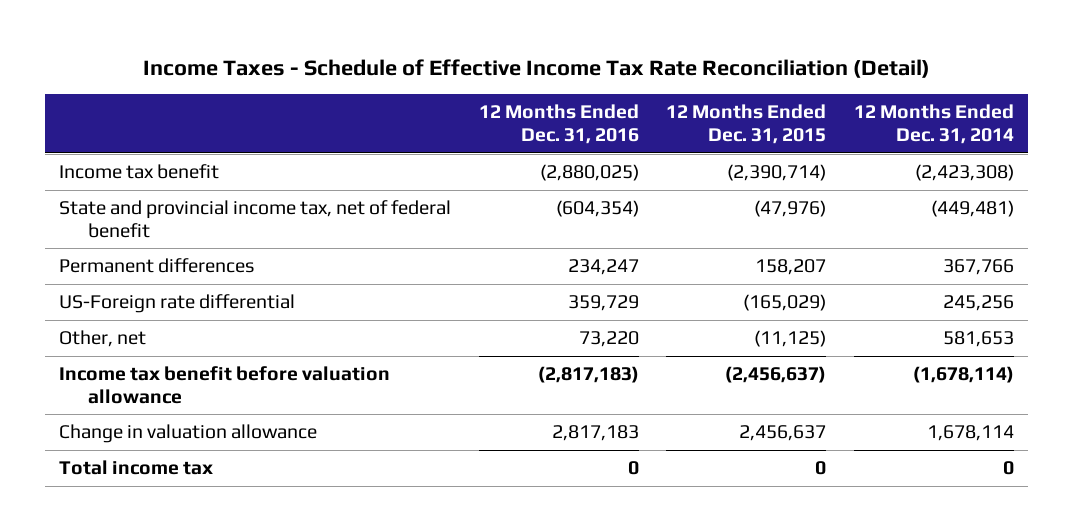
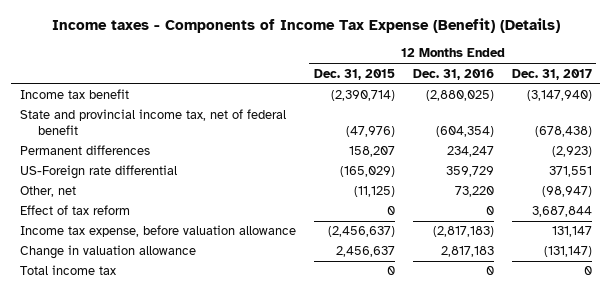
- Income Taxes - Schedule of Effective Income Tax Rate Reconciliation (Detail)
+ Income taxes - Components of Income Tax Expense (Benefit) (Details)
- | 12 Months Ended Dec. 31, 2016 | 12 Months Ended Dec. 31, 2015 | 12 Months Ended Dec. 31, 2014
+ | 12 Months Ended Dec. 31, 2015 | 12 Months Ended Dec. 31, 2016 | 12 Months Ended Dec. 31, 2017
- Income tax benefit before valuation allowance | (2,817,183) | (2,456,637) | (1,678,114)
+ Effect of tax reform | 0 | 0 | 3,687,844
+ Income tax expense, before valuation allowance | (2,456,637) | (2,817,183) | 131,147

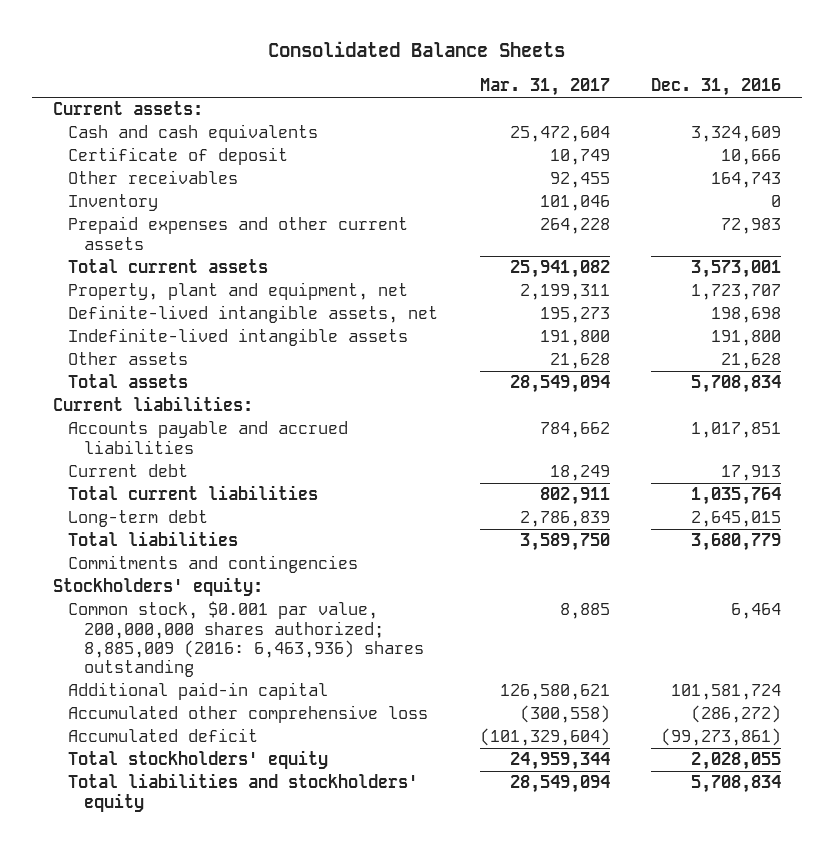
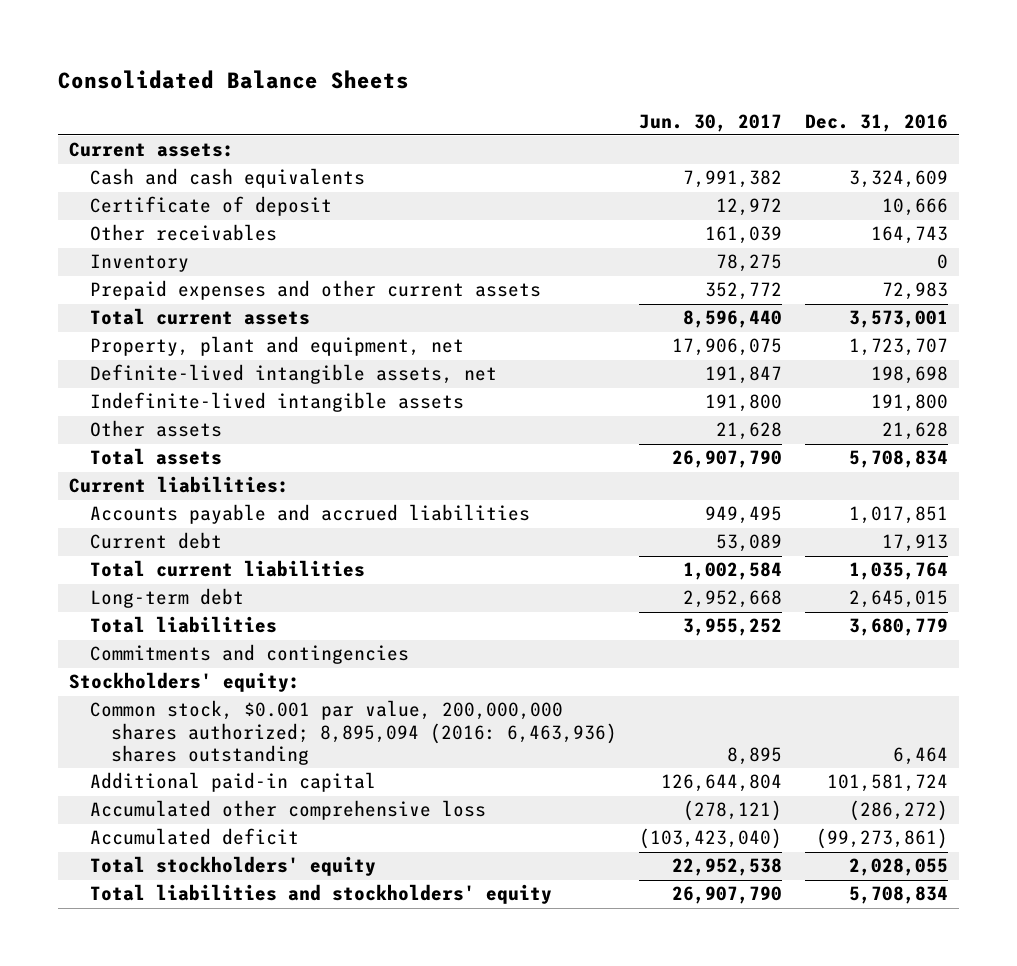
- | Mar. 31, 2017 | Dec. 31, 2016
+ | Jun. 30, 2017 | Dec. 31, 2016
- Common stock, $0.001 par value, 200,000,000 shares authorized; 8,885,009 (2016: 6,463,936) shares outstanding | 8,885 | 6,464
+ Common stock, $0.001 par value, 200,000,000 shares authorized; 8,895,094 (2016: 6,463,936) shares outstanding | 8,895 | 6,464

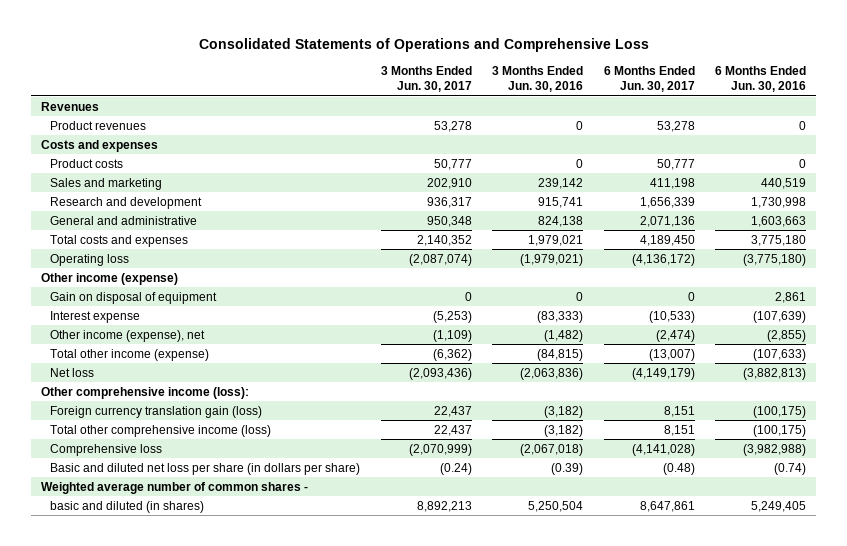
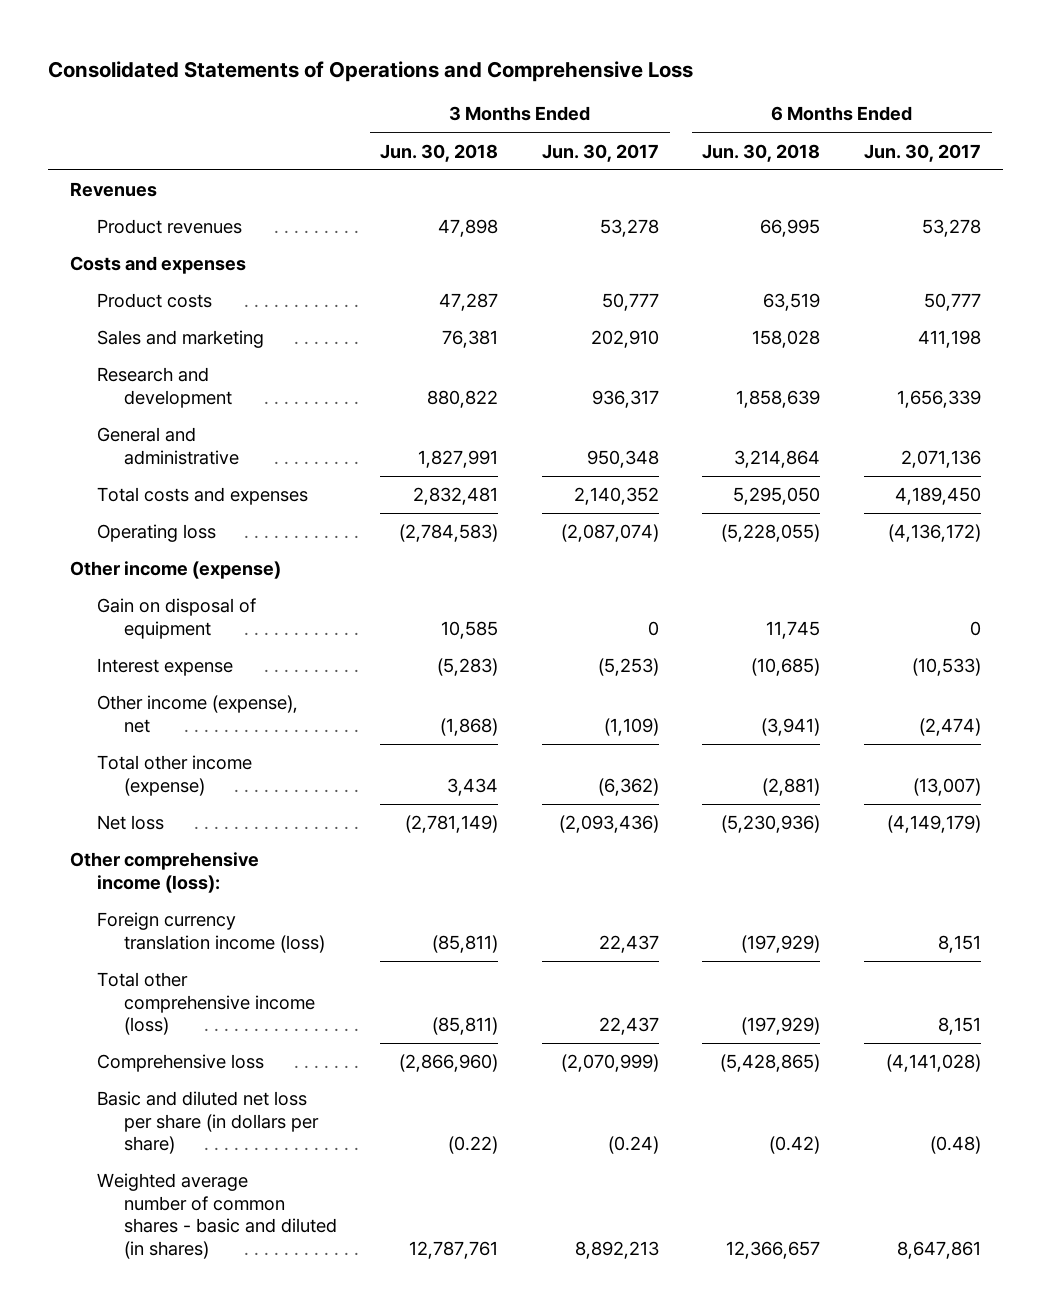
- | 3 Months Ended Jun. 30, 2017 | 3 Months Ended Jun. 30, 2016 | 6 Months Ended Jun. 30, 2017 | 6 Months Ended Jun. 30, 2016
+ | 3 Months Ended Jun. 30, 2018 | 3 Months Ended Jun. 30, 2017 | 6 Months Ended Jun. 30, 2018 | 6 Months Ended Jun. 30, 2017
- Foreign currency translation gain (loss) | 22,437 | (3,182) | 8,151 | (100,175)
+ Foreign currency translation income (loss) | (85,811) | 22,437 | (197,929) | 8,151
- Weighted average number of common shares -
- basic and diluted (in shares) | 8,892,213 | 5,250,504 | 8,647,861 | 5,249,405
+ Weighted average number of common shares - basic and diluted (in shares) | 12,787,761 | 8,892,213 | 12,366,657 | 8,647,861

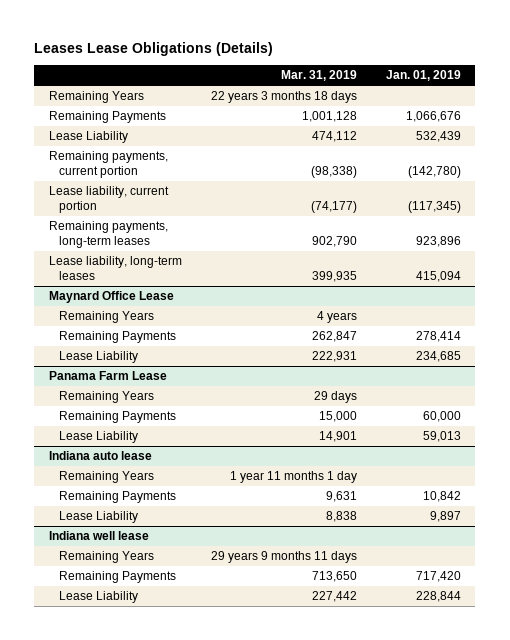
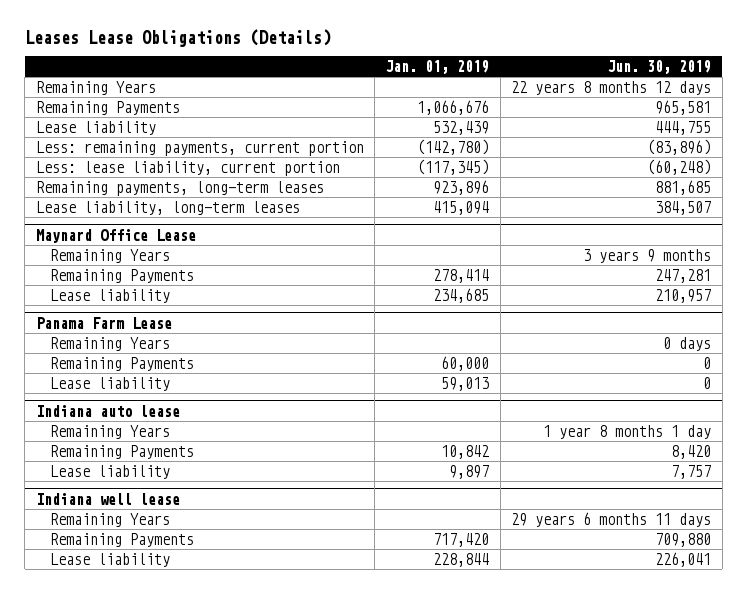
- | Mar. 31, 2019 | Jan. 01, 2019
+ | Jan. 01, 2019 | Jun. 30, 2019
- Lease Liability | 474,112 | 532,439
- Remaining payments, current portion | (98,338) | (142,780)
- Lease liability, current portion | (74,177) | (117,345)
+ Lease liability | 532,439 | 444,755
+ Less: remaining payments, current portion | (142,780) | (83,896)
+ Less: lease liability, current portion | (117,345) | (60,248)
@ Maynard Office Lease
- Lease Liability | 222,931 | 234,685
+ Lease liability | 234,685 | 210,957
@ Panama Farm Lease
- Lease Liability | 14,901 | 59,013
+ Lease liability | 59,013 | 0
@ Indiana auto lease
- Lease Liability | 8,838 | 9,897
+ Lease liability | 9,897 | 7,757
@ Indiana well lease
- Lease Liability | 227,442 | 228,844
+ Lease liability | 228,844 | 226,041

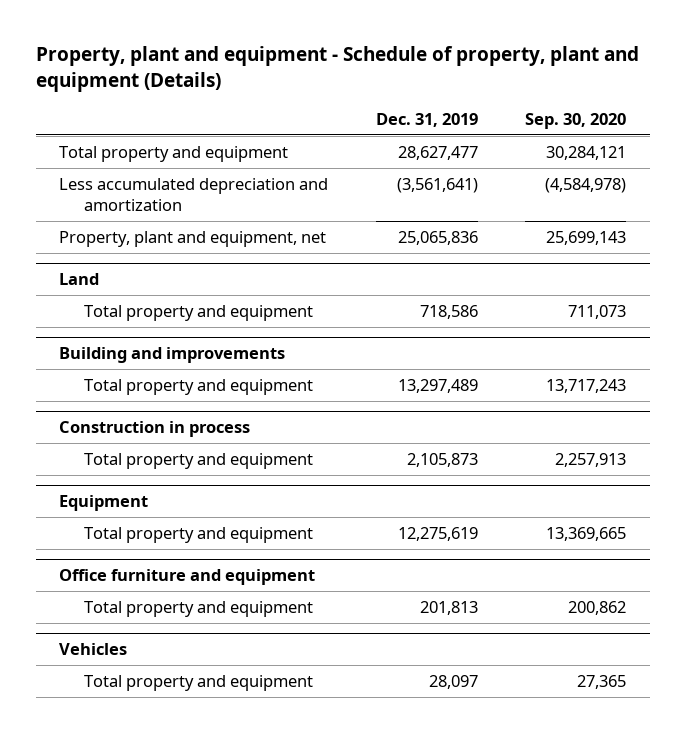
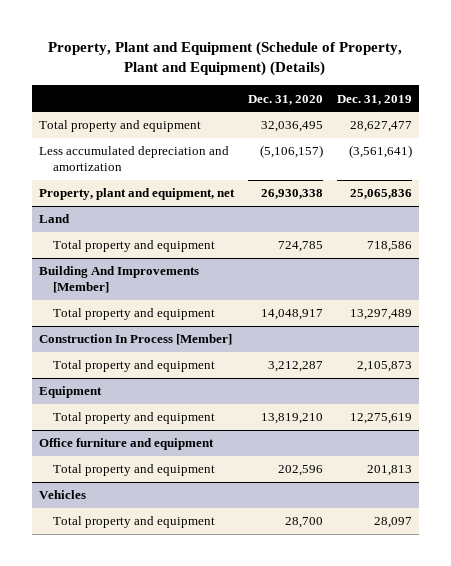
- Property, plant and equipment - Schedule of property, plant and equipment (Details)
+ Property, Plant and Equipment (Schedule of Property, Plant and Equipment) (Details)
- | Dec. 31, 2019 | Sep. 30, 2020
+ | Dec. 31, 2020 | Dec. 31, 2019
- Building and improvements
+ Building And Improvements [Member]
- Construction in process
+ Construction In Process [Member]

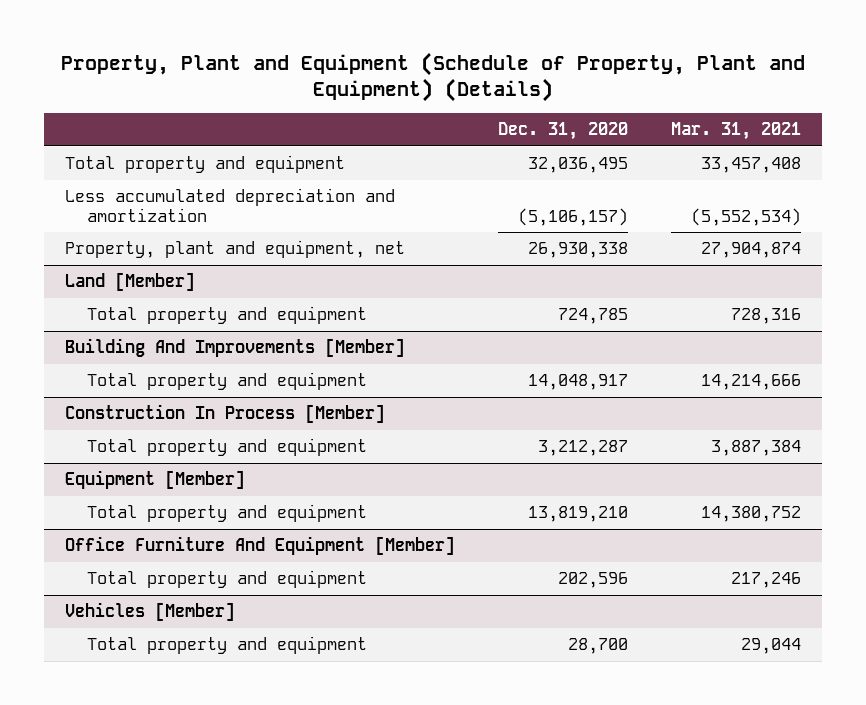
- | Dec. 31, 2020 | Dec. 31, 2019
+ | Dec. 31, 2020 | Mar. 31, 2021
- Land
+ Land [Member]
- Equipment
+ Equipment [Member]
- Office furniture and equipment
+ Office Furniture And Equipment [Member]
- Vehicles
+ Vehicles [Member]

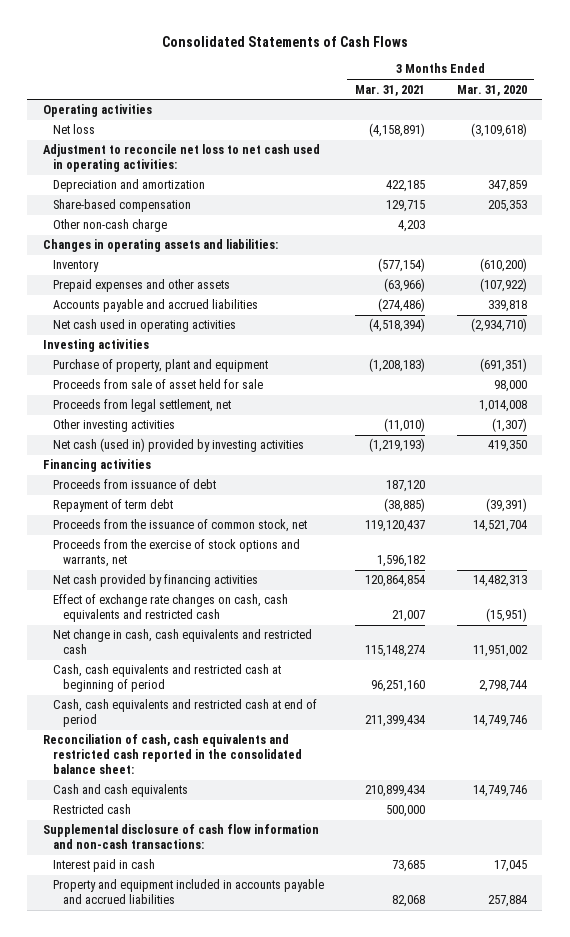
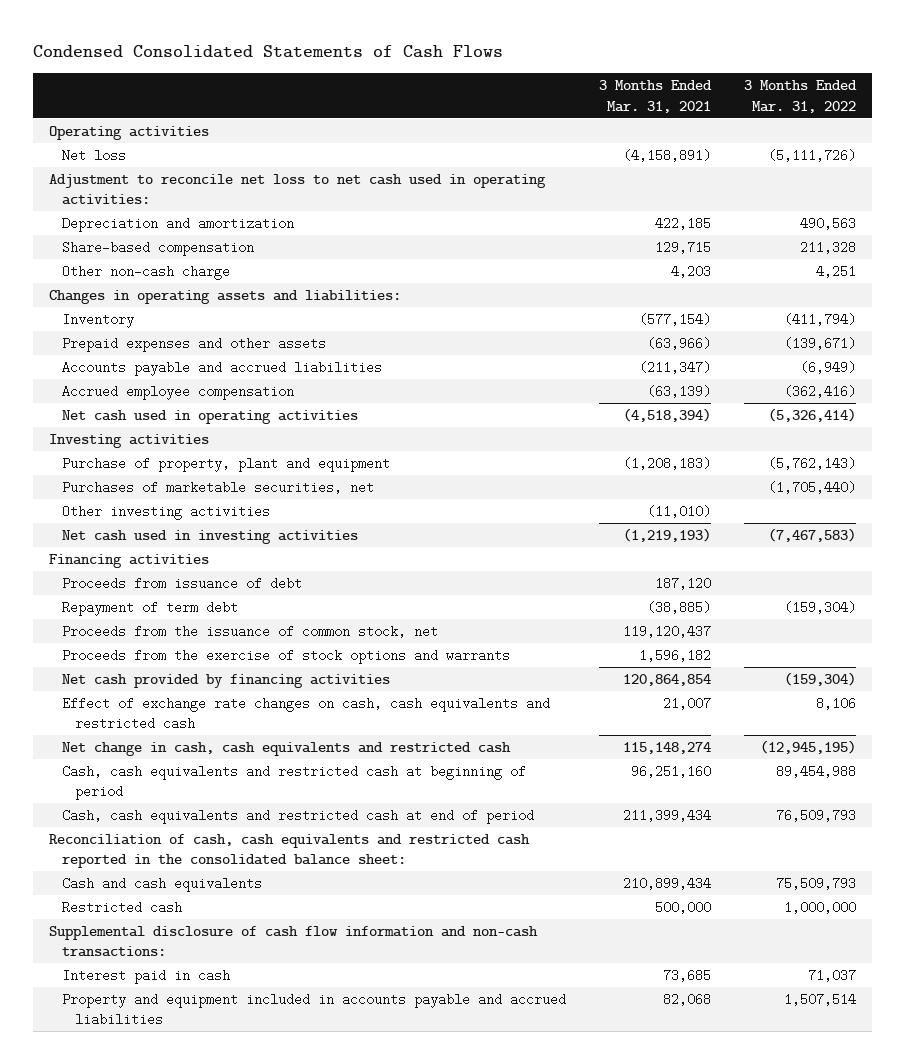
- Consolidated Statements of Cash Flows
+ Condensed Consolidated Statements of Cash Flows
- | 3 Months Ended Mar. 31, 2021 | 3 Months Ended Mar. 31, 2020
+ | 3 Months Ended Mar. 31, 2021 | 3 Months Ended Mar. 31, 2022
- Accounts payable and accrued liabilities | (274,486) | 339,818
+ Accounts payable and accrued liabilities | (211,347) | (6,949)
+ Accrued employee compensation | (63,139) | (362,416)
- Proceeds from sale of asset held for sale | | 98,000
- Proceeds from legal settlement, net | | 1,014,008
+ Purchases of marketable securities, net | | (1,705,440)
- Net cash (used in) provided by investing activities | (1,219,193) | 419,350
+ Net cash used in investing activities | (1,219,193) | (7,467,583)
- Proceeds from the exercise of stock options and warrants, net | 1,596,182 |
+ Proceeds from the exercise of stock options and warrants | 1,596,182 |

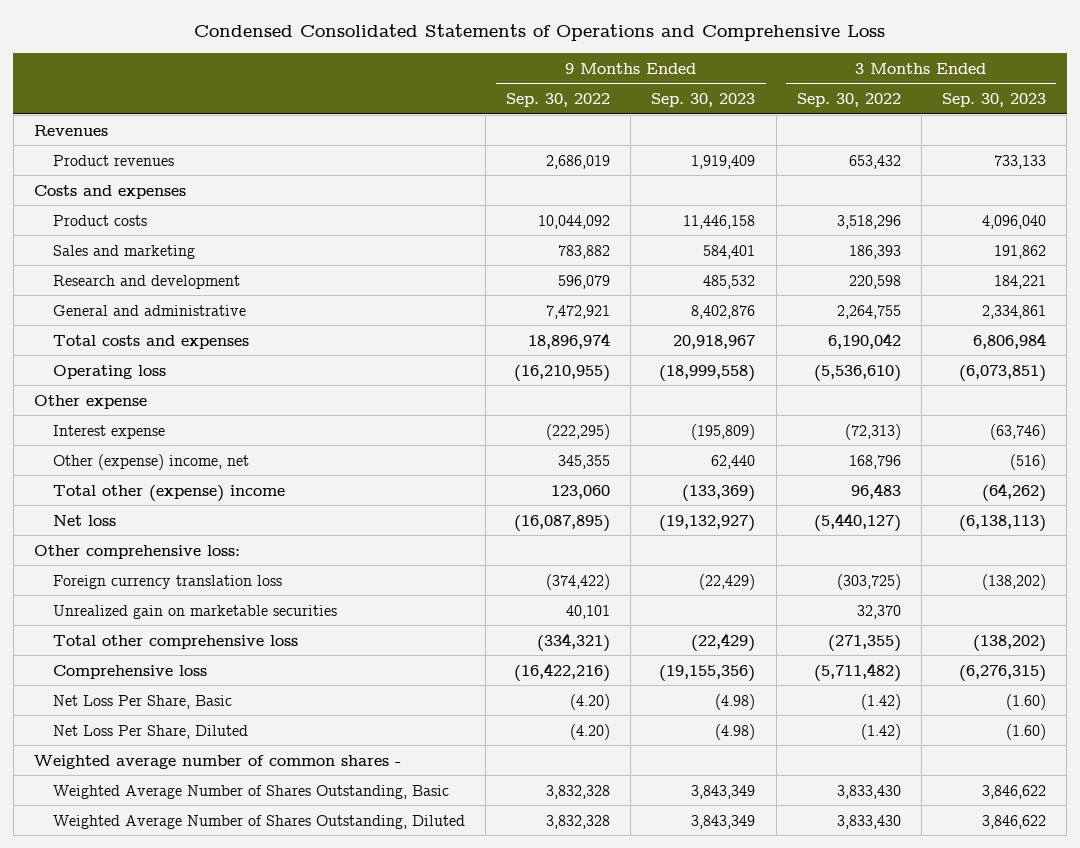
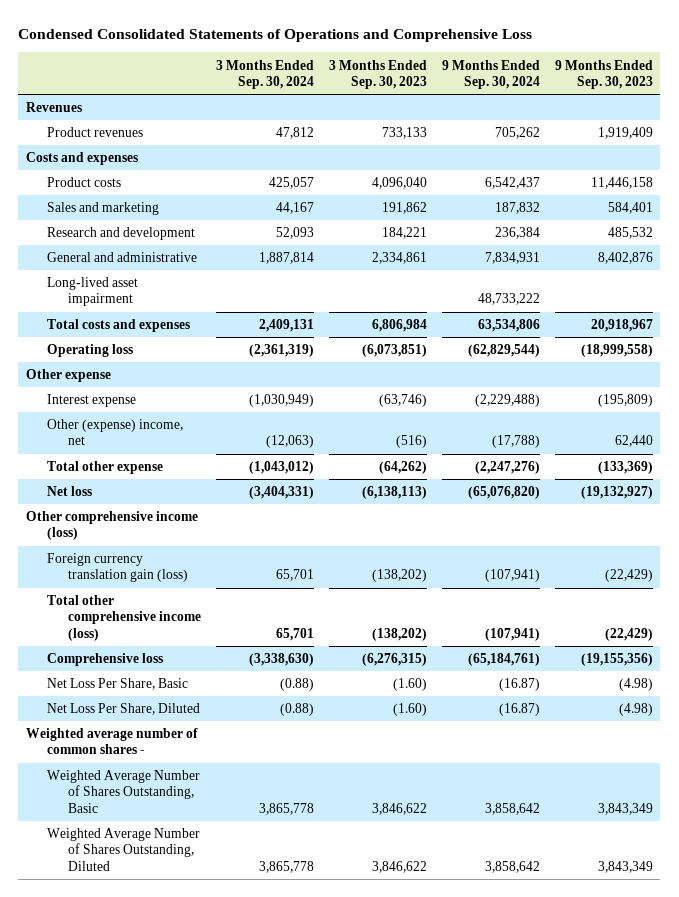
- | 9 Months Ended Sep. 30, 2022 | 9 Months Ended Sep. 30, 2023 | 3 Months Ended Sep. 30, 2022 | 3 Months Ended Sep. 30, 2023
+ | 3 Months Ended Sep. 30, 2024 | 3 Months Ended Sep. 30, 2023 | 9 Months Ended Sep. 30, 2024 | 9 Months Ended Sep. 30, 2023
+ Long-lived asset impairment | | | 48,733,222 |
- Total other (expense) income | 123,060 | (133,369) | 96,483 | (64,262)
+ Total other expense | (1,043,012) | (64,262) | (2,247,276) | (133,369)
- Other comprehensive loss:
- Foreign currency translation loss | (374,422) | (22,429) | (303,725) | (138,202)
- Unrealized gain on marketable securities | 40,101 | | 32,370 |
- Total other comprehensive loss | (334,321) | (22,429) | (271,355) | (138,202)
+ Other comprehensive income (loss)
+ Foreign currency translation gain (loss) | 65,701 | (138,202) | (107,941) | (22,429)
+ Total other comprehensive income (loss) | 65,701 | (138,202) | (107,941) | (22,429)

